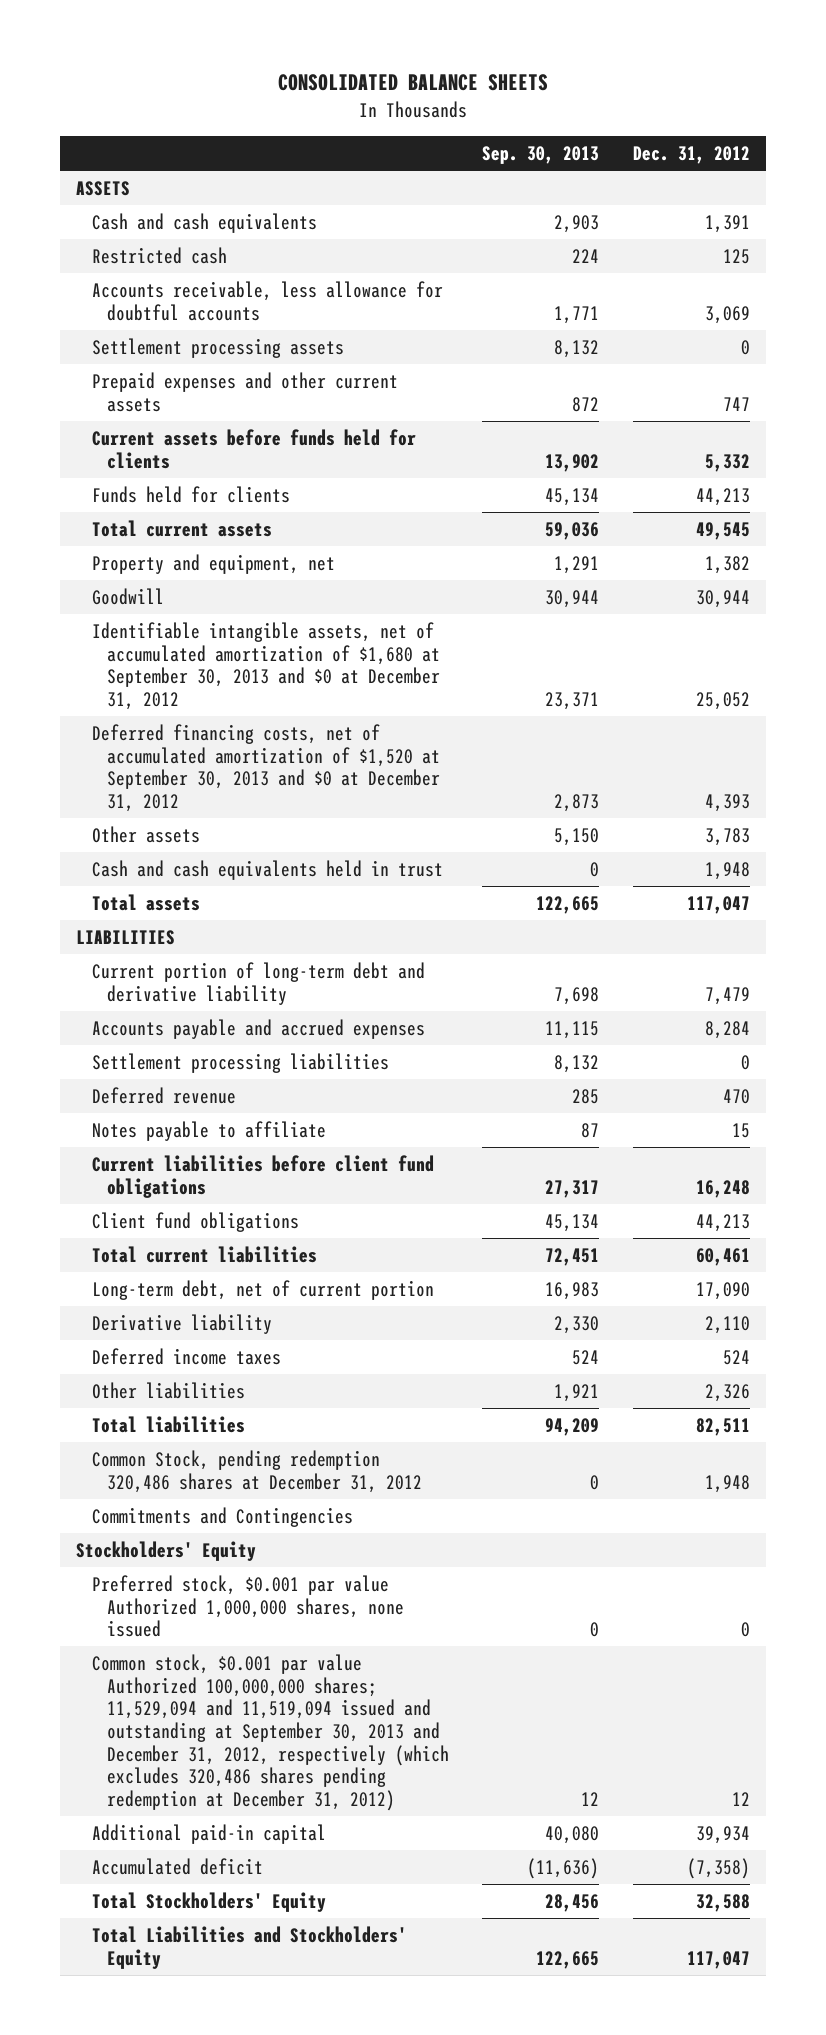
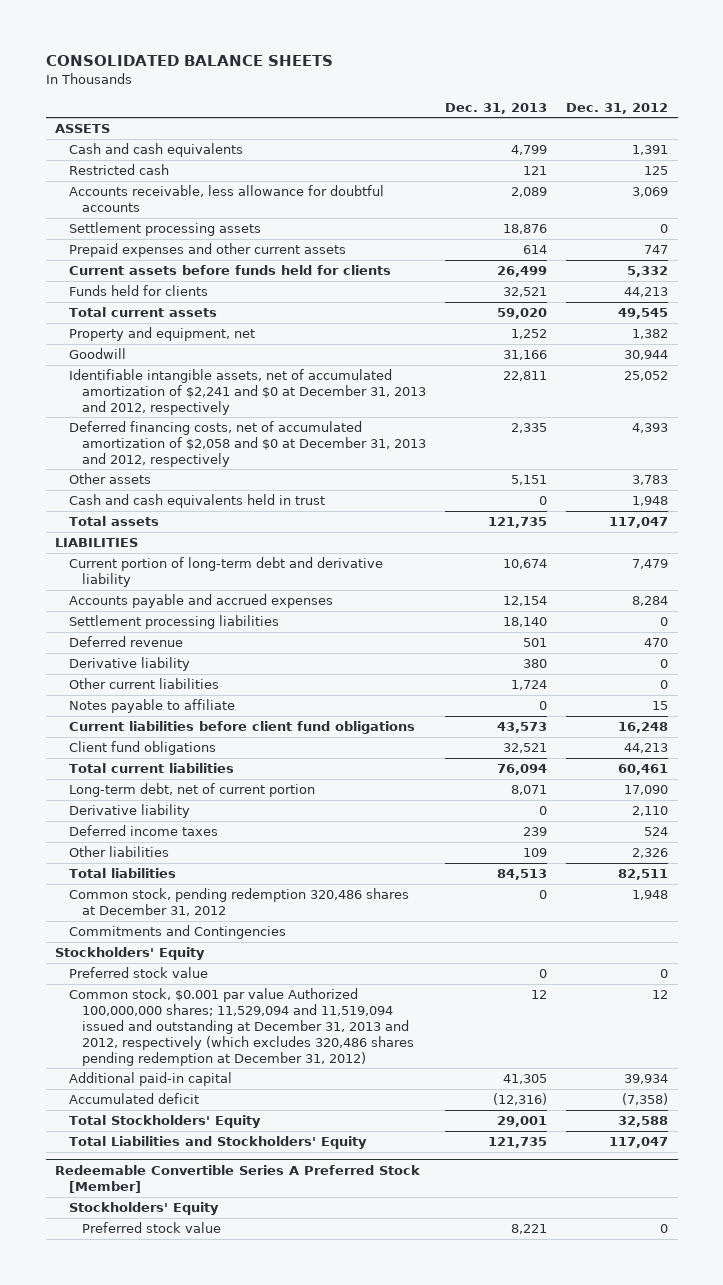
- | Sep. 30, 2013 | Dec. 31, 2012
+ | Dec. 31, 2013 | Dec. 31, 2012
- Identifiable intangible assets, net of accumulated amortization of $1,680 at September 30, 2013 and $0 at December 31, 2012 | 23,371 | 25,052
- Deferred financing costs, net of accumulated amortization of $1,520 at September 30, 2013 and $0 at December 31, 2012 | 2,873 | 4,393
+ Identifiable intangible assets, net of accumulated amortization of $2,241 and $0 at December 31, 2013 and 2012, respectively | 22,811 | 25,052
+ Deferred financing costs, net of accumulated amortization of $2,058 and $0 at December 31, 2013 and 2012, respectively | 2,335 | 4,393
+ Derivative liability | 380 | 0
+ Other current liabilities | 1,724 | 0
- Common Stock, pending redemption 320,486 shares at December 31, 2012 | 0 | 1,948
+ Common stock, pending redemption 320,486 shares at December 31, 2012 | 0 | 1,948
- Preferred stock, $0.001 par value Authorized 1,000,000 shares, none issued | 0 | 0
- Common stock, $0.001 par value Authorized 100,000,000 shares; 11,529,094 and 11,519,094 issued and outstanding at September 30, 2013 and December 31, 2012, respectively (which excludes 320,486 shares pending redemption at December 31, 2012) | 12 | 12
+ Preferred stock value | 0 | 0
+ Common stock, $0.001 par value Authorized 100,000,000 shares; 11,529,094 and 11,519,094 issued and outstanding at December 31, 2013 and 2012, respectively (which excludes 320,486 shares pending redemption at December 31, 2012) | 12 | 12
+ Redeemable Convertible Series A Preferred Stock [Member]
+ Stockholders' Equity
+ Preferred stock value | 8,221 | 0

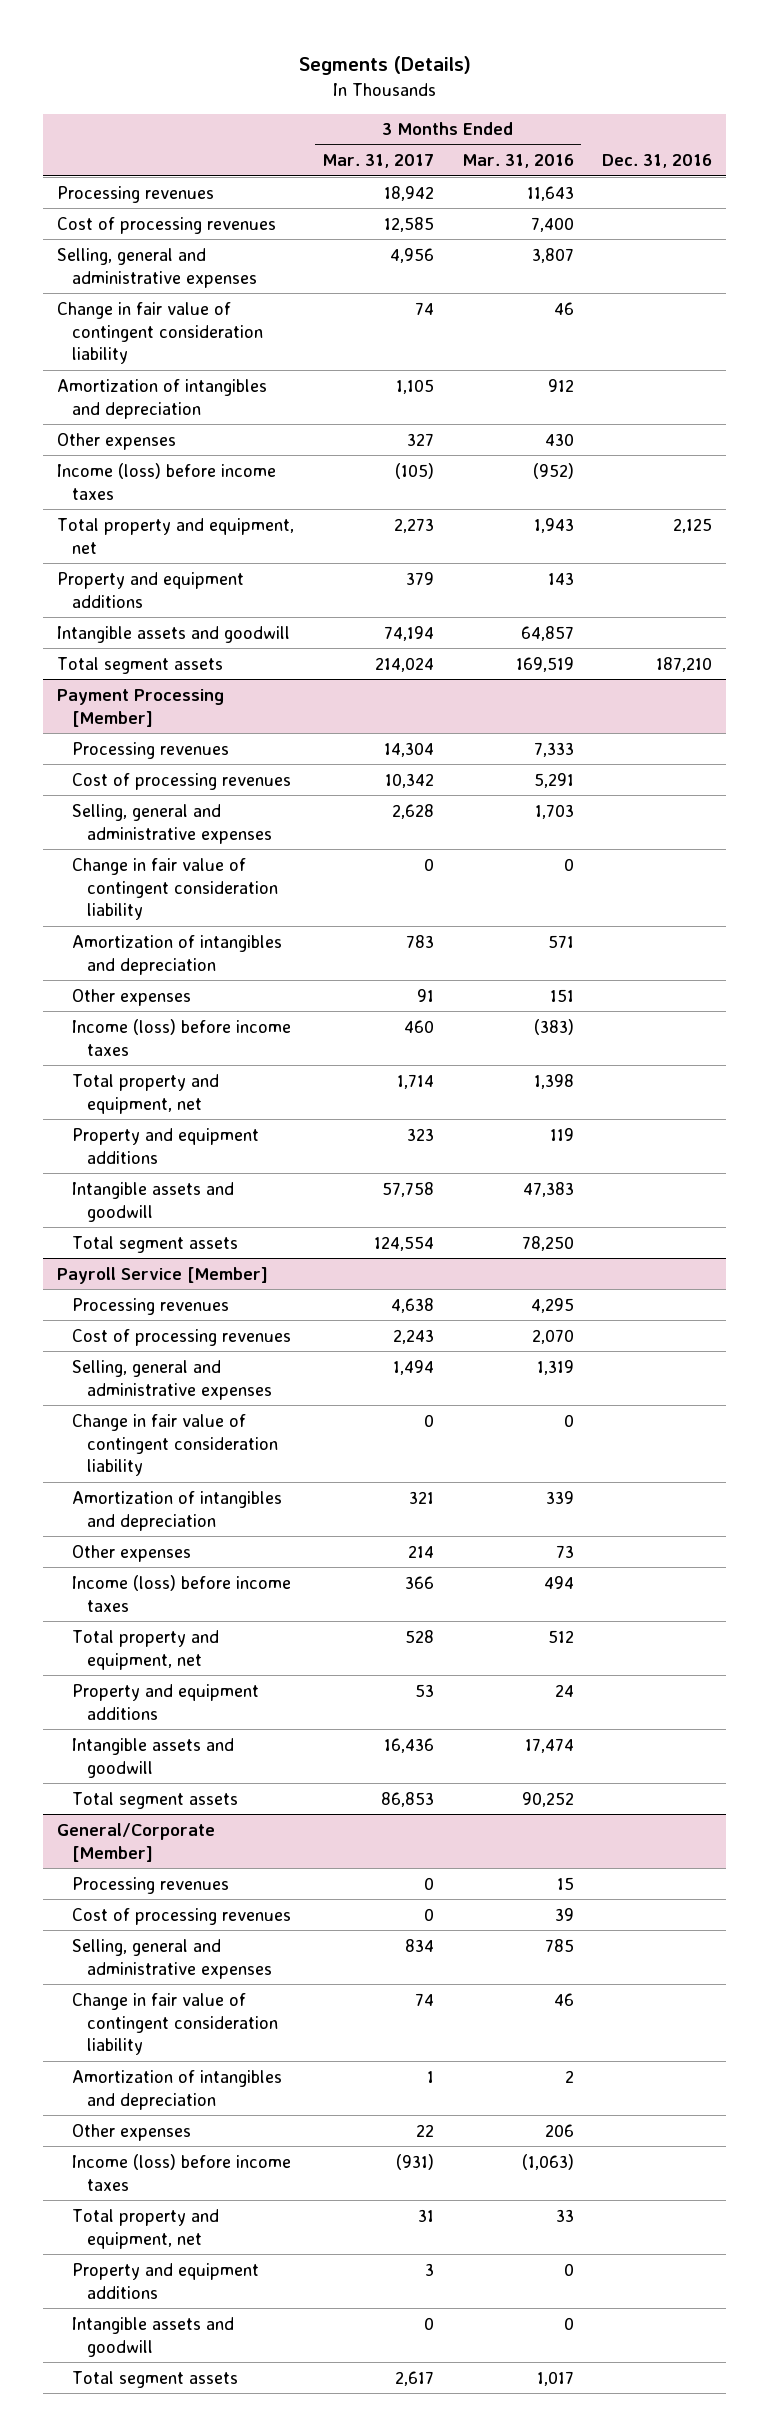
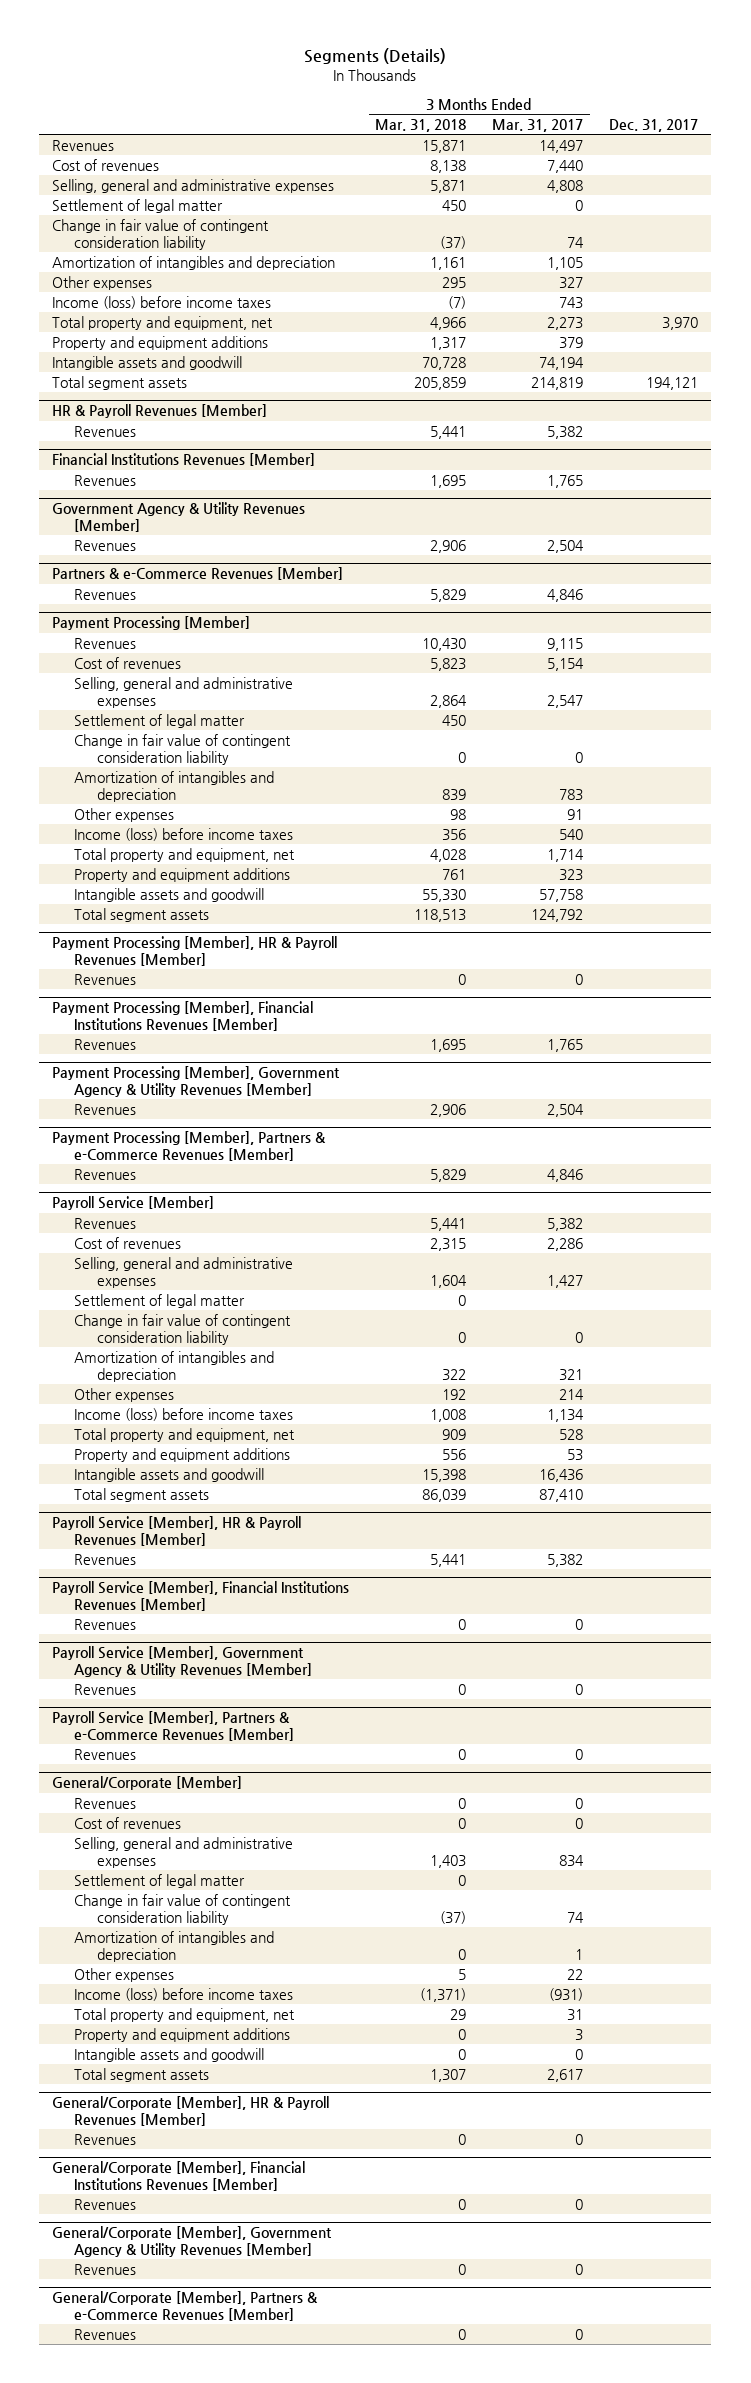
- | 3 Months Ended Mar. 31, 2017 | 3 Months Ended Mar. 31, 2016 | Dec. 31, 2016
+ | 3 Months Ended Mar. 31, 2018 | 3 Months Ended Mar. 31, 2017 | Dec. 31, 2017
- Processing revenues | 18,942 | 11,643 |
- Cost of processing revenues | 12,585 | 7,400 |
- Selling, general and administrative expenses | 4,956 | 3,807 |
+ Revenues | 15,871 | 14,497 |
+ Cost of revenues | 8,138 | 7,440 |
+ Selling, general and administrative expenses | 5,871 | 4,808 |
+ Settlement of legal matter | 450 | 0 |
- Income (loss) before income taxes | (105) | (952) |
+ Income (loss) before income taxes | (7) | 743 |
- Total segment assets | 214,024 | 169,519 | 187,210
+ Total segment assets | 205,859 | 214,819 | 194,121
+ HR & Payroll Revenues [Member]
+ Revenues | 5,441 | 5,382 |
+ Financial Institutions Revenues [Member]
+ Revenues | 1,695 | 1,765 |
+ Government Agency & Utility Revenues [Member]
+ Revenues | 2,906 | 2,504 |
+ Partners & e-Commerce Revenues [Member]
+ Revenues | 5,829 | 4,846 |
@ Payment Processing [Member]
- Processing revenues | 14,304 | 7,333 |
- Cost of processing revenues | 10,342 | 5,291 |
- Selling, general and administrative expenses | 2,628 | 1,703 |
+ Revenues | 10,430 | 9,115 |
+ Cost of revenues | 5,823 | 5,154 |
+ Selling, general and administrative expenses | 2,864 | 2,547 |
+ Settlement of legal matter | 450 | |
- Income (loss) before income taxes | 460 | (383) |
+ Income (loss) before income taxes | 356 | 540 |
- Total segment assets | 124,554 | 78,250 |
+ Total segment assets | 118,513 | 124,792 |
+ Payment Processing [Member], HR & Payroll Revenues [Member]
+ Revenues | 0 | 0 |
+ Payment Processing [Member], Financial Institutions Revenues [Member]
+ Revenues | 1,695 | 1,765 |
+ Payment Processing [Member], Government Agency & Utility Revenues [Member]
+ Revenues | 2,906 | 2,504 |
+ Payment Processing [Member], Partners & e-Commerce Revenues [Member]
+ Revenues | 5,829 | 4,846 |
@ Payroll Service [Member]
- Processing revenues | 4,638 | 4,295 |
- Cost of processing revenues | 2,243 | 2,070 |
- Selling, general and administrative expenses | 1,494 | 1,319 |
+ Revenues | 5,441 | 5,382 |
+ Cost of revenues | 2,315 | 2,286 |
+ Selling, general and administrative expenses | 1,604 | 1,427 |
+ Settlement of legal matter | 0 | |
- Income (loss) before income taxes | 366 | 494 |
+ Income (loss) before income taxes | 1,008 | 1,134 |
- Total segment assets | 86,853 | 90,252 |
+ Total segment assets | 86,039 | 87,410 |
+ Payroll Service [Member], HR & Payroll Revenues [Member]
+ Revenues | 5,441 | 5,382 |
+ Payroll Service [Member], Financial Institutions Revenues [Member]
+ Revenues | 0 | 0 |
+ Payroll Service [Member], Government Agency & Utility Revenues [Member]
+ Revenues | 0 | 0 |
+ Payroll Service [Member], Partners & e-Commerce Revenues [Member]
+ Revenues | 0 | 0 |
@ General/Corporate [Member]
- Processing revenues | 0 | 15 |
- Cost of processing revenues | 0 | 39 |
+ Revenues | 0 | 0 |
+ Cost of revenues | 0 | 0 |
+ Settlement of legal matter | 0 | |
+ General/Corporate [Member], HR & Payroll Revenues [Member]
+ Revenues | 0 | 0 |
+ General/Corporate [Member], Financial Institutions Revenues [Member]
+ Revenues | 0 | 0 |
+ General/Corporate [Member], Government Agency & Utility Revenues [Member]
+ Revenues | 0 | 0 |
+ General/Corporate [Member], Partners & e-Commerce Revenues [Member]
+ Revenues | 0 | 0 |

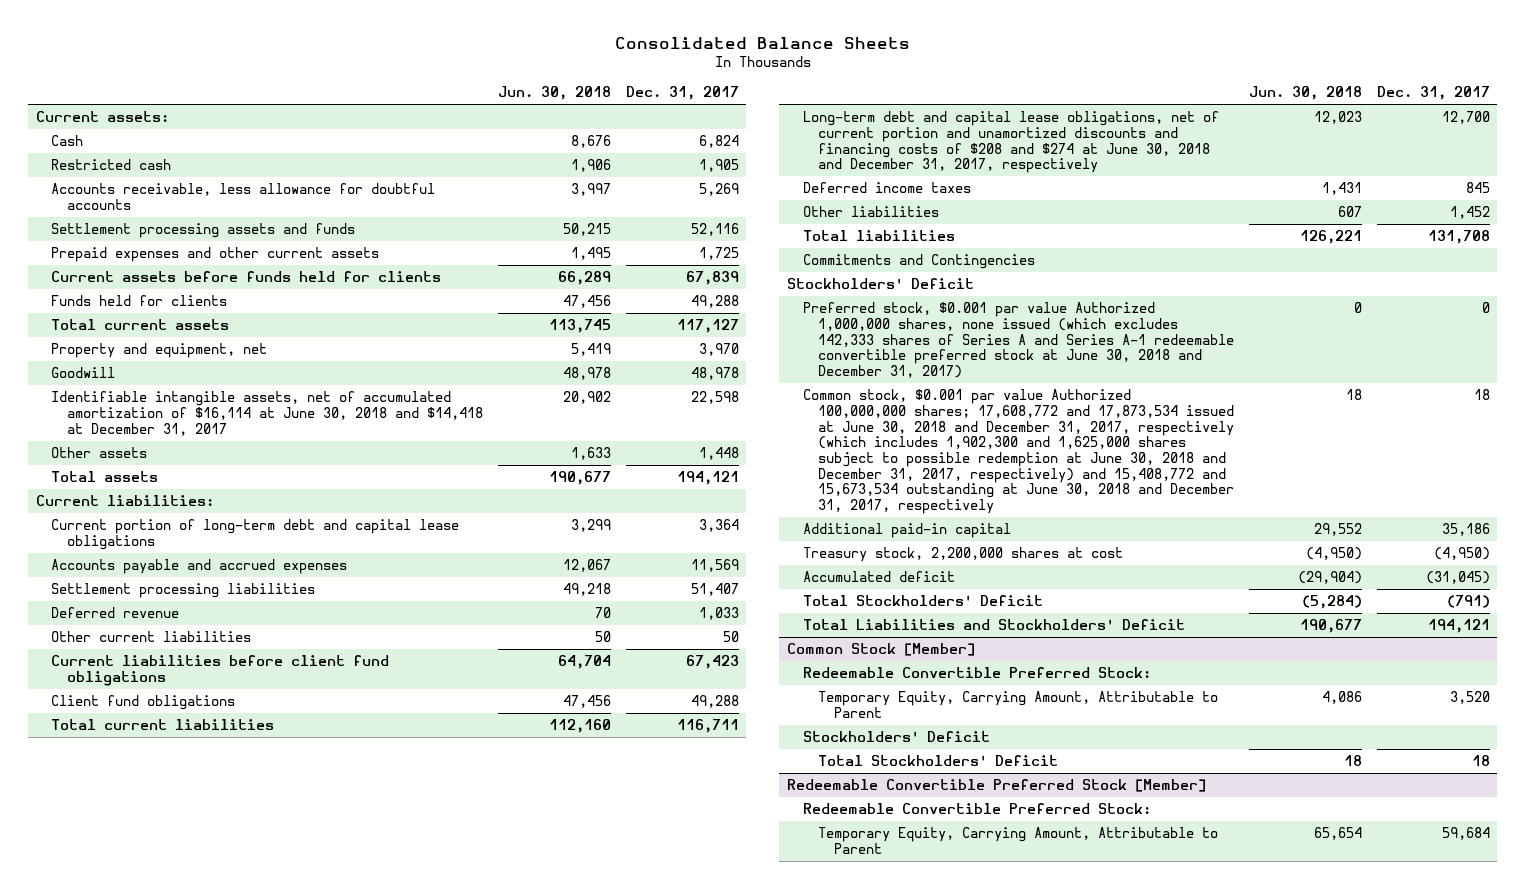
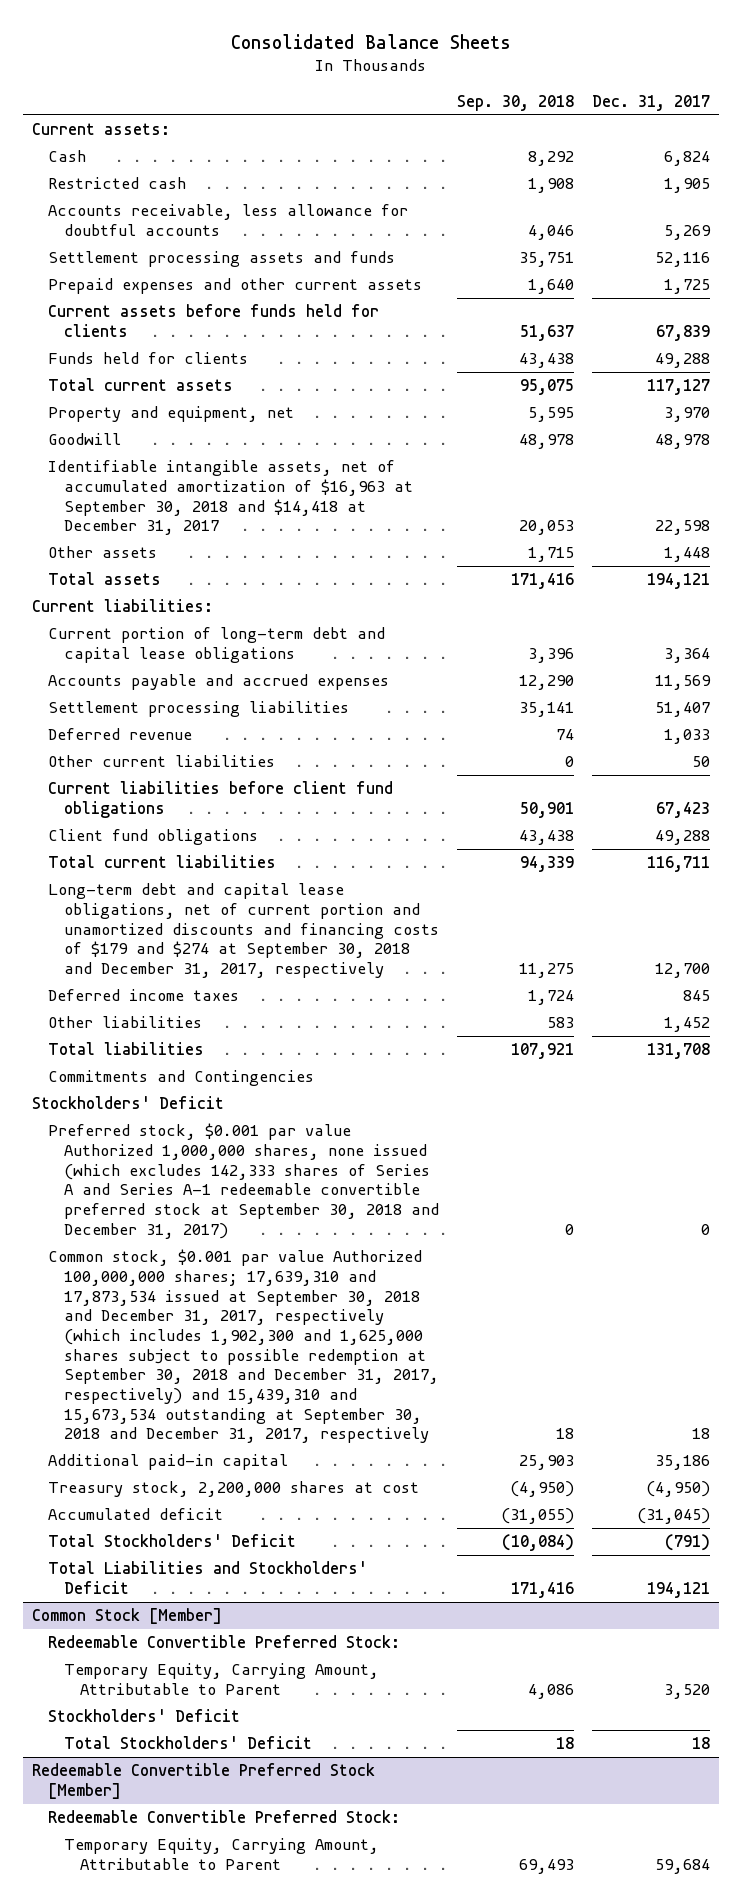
- | Jun. 30, 2018 | Dec. 31, 2017
+ | Sep. 30, 2018 | Dec. 31, 2017
- Identifiable intangible assets, net of accumulated amortization of $16,114 at June 30, 2018 and $14,418 at December 31, 2017 | 20,902 | 22,598
+ Identifiable intangible assets, net of accumulated amortization of $16,963 at September 30, 2018 and $14,418 at December 31, 2017 | 20,053 | 22,598
- Long-term debt and capital lease obligations, net of current portion and unamortized discounts and financing costs of $208 and $274 at June 30, 2018 and December 31, 2017, respectively | 12,023 | 12,700
+ Long-term debt and capital lease obligations, net of current portion and unamortized discounts and financing costs of $179 and $274 at September 30, 2018 and December 31, 2017, respectively | 11,275 | 12,700
- Preferred stock, $0.001 par value Authorized 1,000,000 shares, none issued (which excludes 142,333 shares of Series A and Series A-1 redeemable convertible preferred stock at June 30, 2018 and December 31, 2017) | 0 | 0
- Common stock, $0.001 par value Authorized 100,000,000 shares; 17,608,772 and 17,873,534 issued at June 30, 2018 and December 31, 2017, respectively (which includes 1,902,300 and 1,625,000 shares subject to possible redemption at June 30, 2018 and December 31, 2017, respectively) and 15,408,772 and 15,673,534 outstanding at June 30, 2018 and December 31, 2017, respectively | 18 | 18
+ Preferred stock, $0.001 par value Authorized 1,000,000 shares, none issued (which excludes 142,333 shares of Series A and Series A-1 redeemable convertible preferred stock at September 30, 2018 and December 31, 2017) | 0 | 0
+ Common stock, $0.001 par value Authorized 100,000,000 shares; 17,639,310 and 17,873,534 issued at September 30, 2018 and December 31, 2017, respectively (which includes 1,902,300 and 1,625,000 shares subject to possible redemption at September 30, 2018 and December 31, 2017, respectively) and 15,439,310 and 15,673,534 outstanding at September 30, 2018 and December 31, 2017, respectively | 18 | 18

